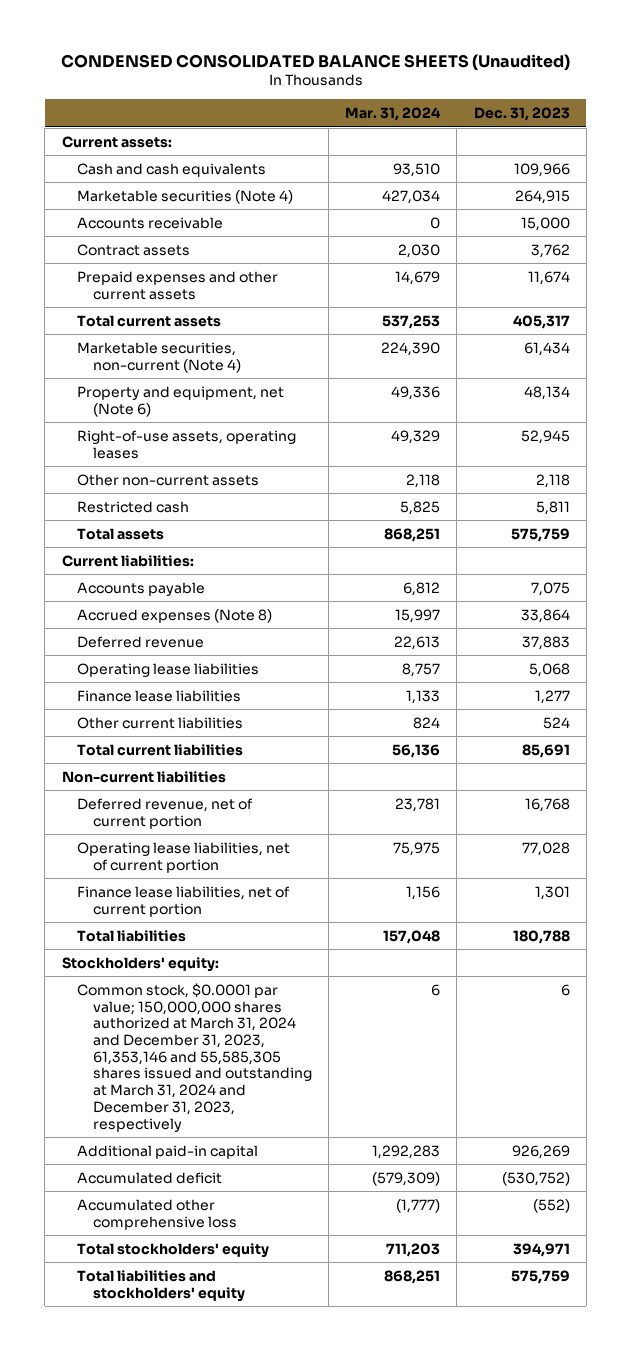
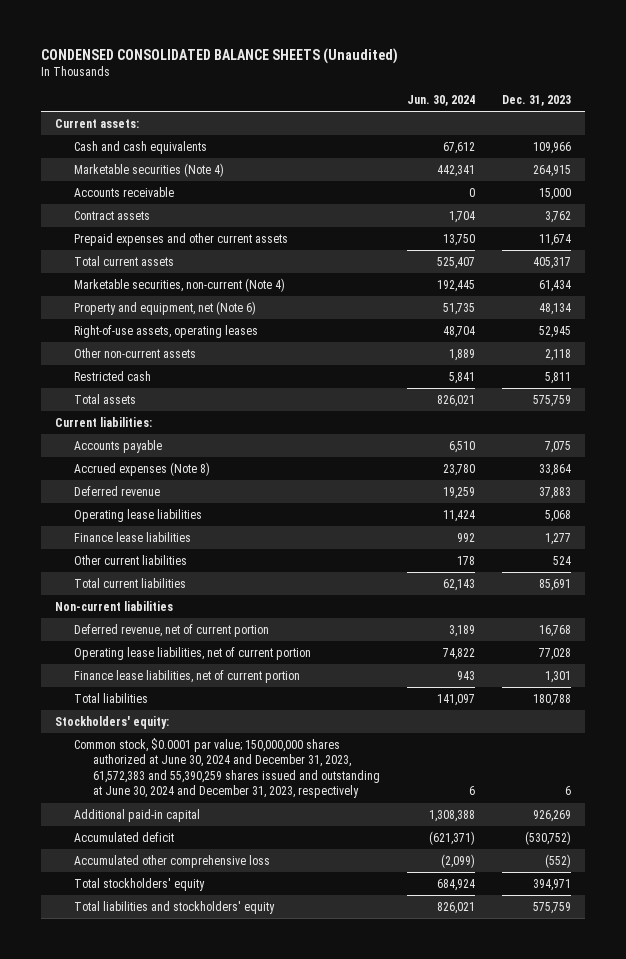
- | Mar. 31, 2024 | Dec. 31, 2023
+ | Jun. 30, 2024 | Dec. 31, 2023
- Common stock, $0.0001 par value; 150,000,000 shares authorized at March 31, 2024 and December 31, 2023, 61,353,146 and 55,585,305 shares issued and outstanding at March 31, 2024 and December 31, 2023, respectively | 6 | 6
+ Common stock, $0.0001 par value; 150,000,000 shares authorized at June 30, 2024 and December 31, 2023, 61,572,383 and 55,390,259 shares issued and outstanding at June 30, 2024 and December 31, 2023, respectively | 6 | 6

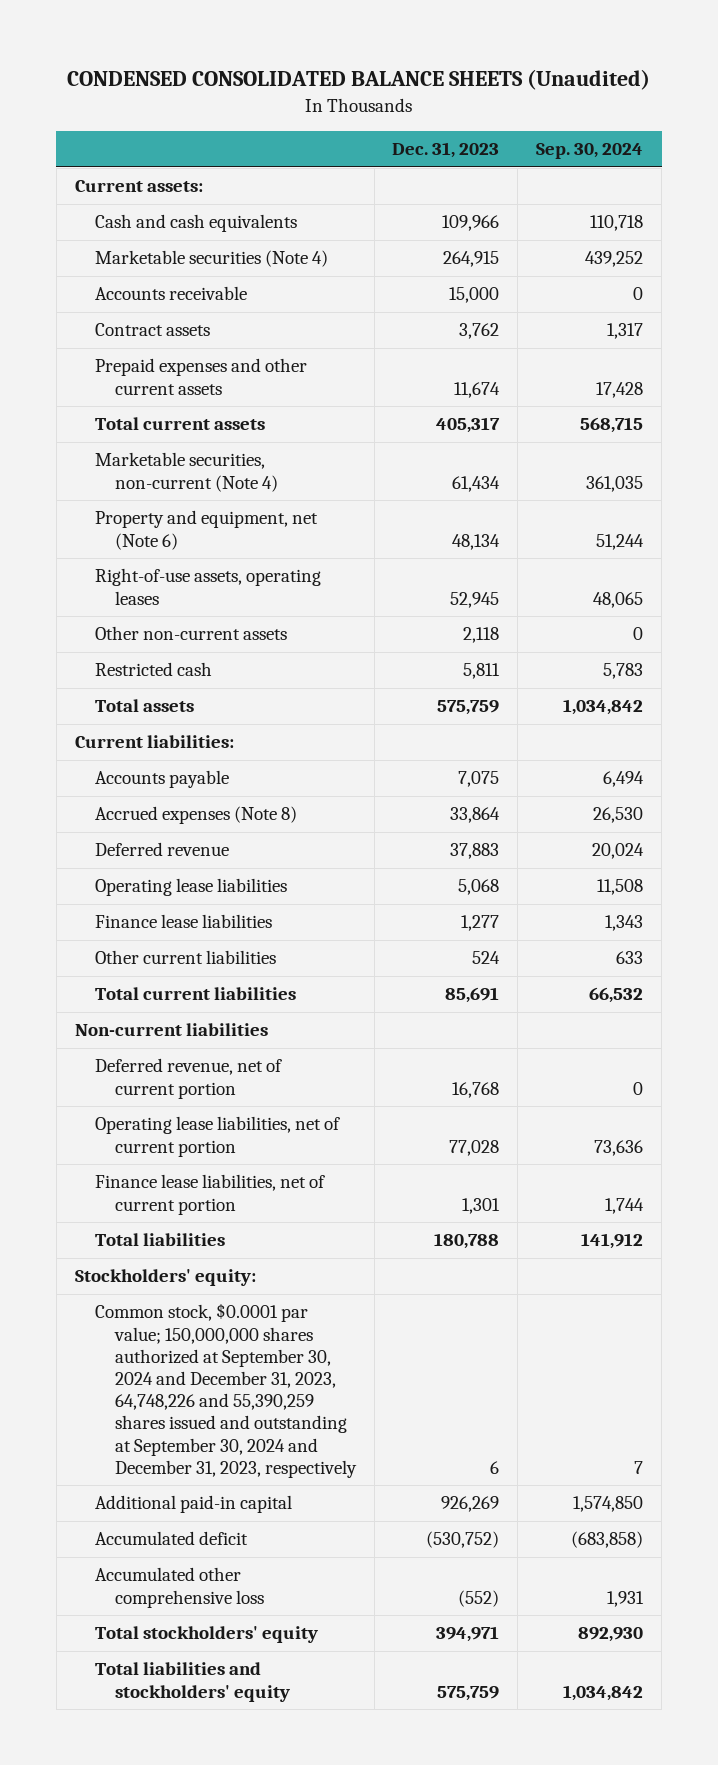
- | Jun. 30, 2024 | Dec. 31, 2023
+ | Dec. 31, 2023 | Sep. 30, 2024
- Common stock, $0.0001 par value; 150,000,000 shares authorized at June 30, 2024 and December 31, 2023, 61,572,383 and 55,390,259 shares issued and outstanding at June 30, 2024 and December 31, 2023, respectively | 6 | 6
+ Common stock, $0.0001 par value; 150,000,000 shares authorized at September 30, 2024 and December 31, 2023, 64,748,226 and 55,390,259 shares issued and outstanding at September 30, 2024 and December 31, 2023, respectively | 6 | 7

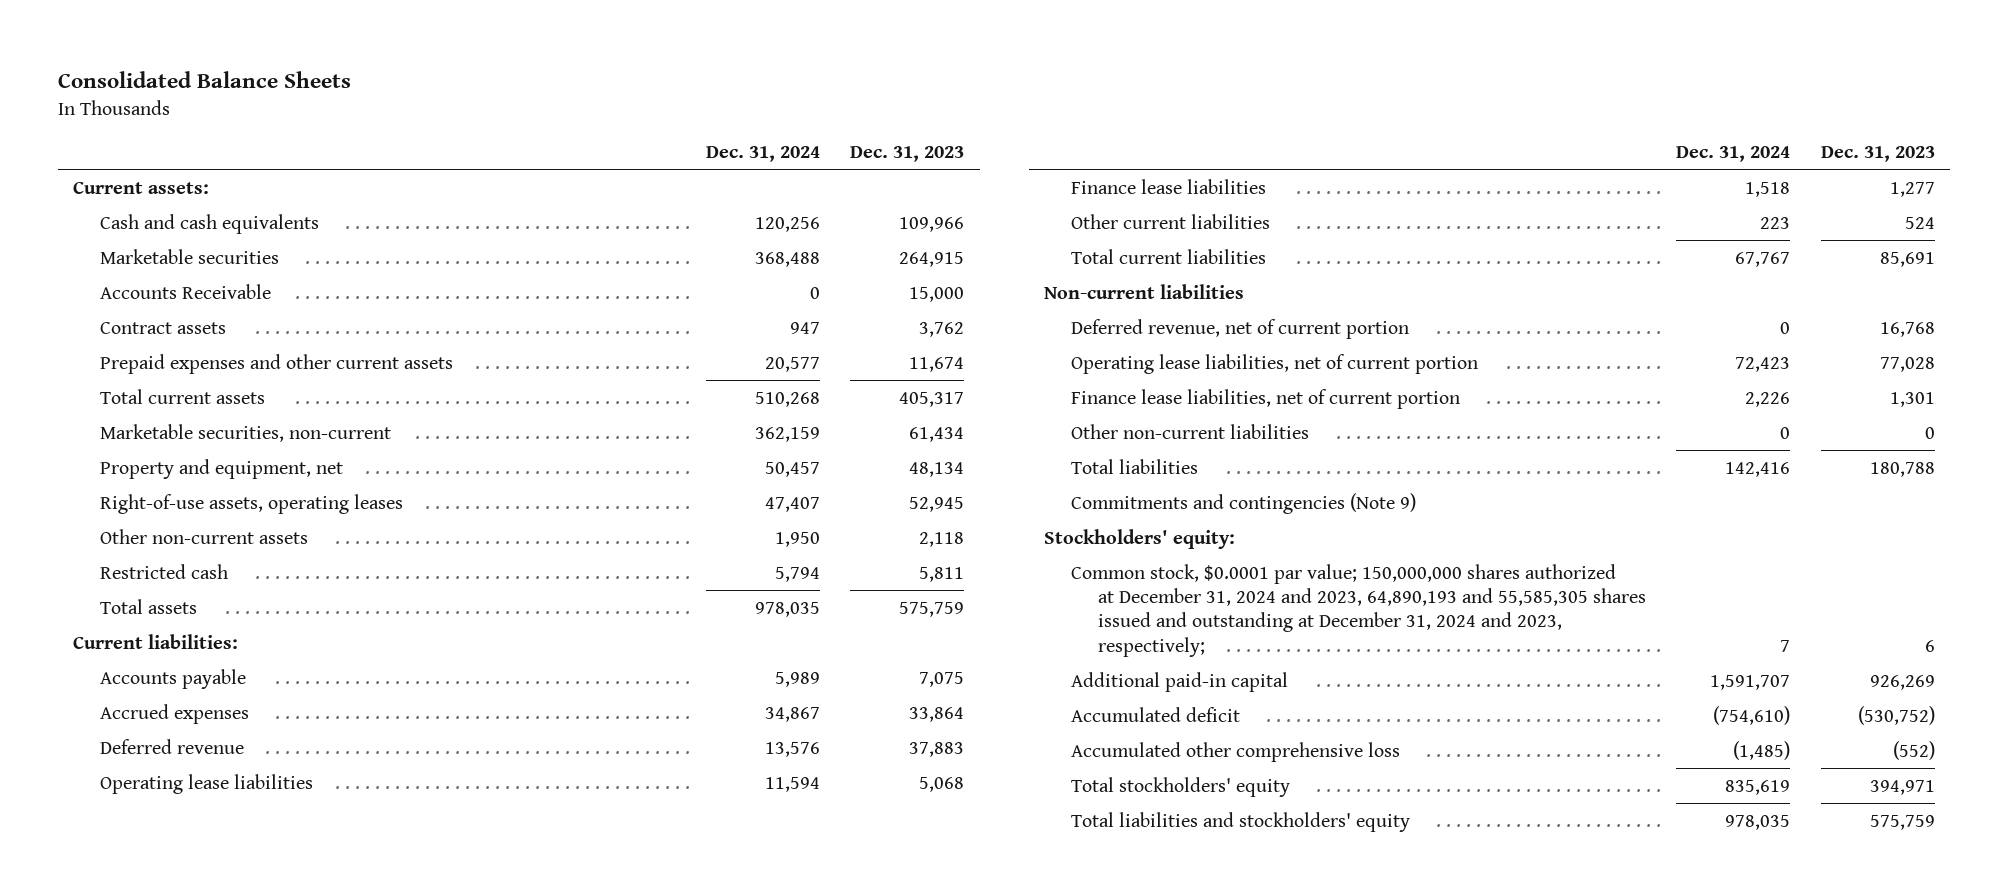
- CONDENSED CONSOLIDATED BALANCE SHEETS (Unaudited)
+ Consolidated Balance Sheets
- | Dec. 31, 2023 | Sep. 30, 2024
+ | Dec. 31, 2024 | Dec. 31, 2023
- Marketable securities (Note 4) | 264,915 | 439,252
- Accounts receivable | 15,000 | 0
+ Marketable securities | 368,488 | 264,915
+ Accounts Receivable | 0 | 15,000
- Marketable securities, non-current (Note 4) | 61,434 | 361,035
- Property and equipment, net (Note 6) | 48,134 | 51,244
+ Marketable securities, non-current | 362,159 | 61,434
+ Property and equipment, net | 50,457 | 48,134
- Accrued expenses (Note 8) | 33,864 | 26,530
+ Accrued expenses | 34,867 | 33,864
+ Other non-current liabilities | 0 | 0
+ Commitments and contingencies (Note 9)
- Common stock, $0.0001 par value; 150,000,000 shares authorized at September 30, 2024 and December 31, 2023, 64,748,226 and 55,390,259 shares issued and outstanding at September 30, 2024 and December 31, 2023, respectively | 6 | 7
+ Common stock, $0.0001 par value; 150,000,000 shares authorized at December 31, 2024 and 2023, 64,890,193 and 55,585,305 shares issued and outstanding at December 31, 2024 and 2023, respectively; | 7 | 6

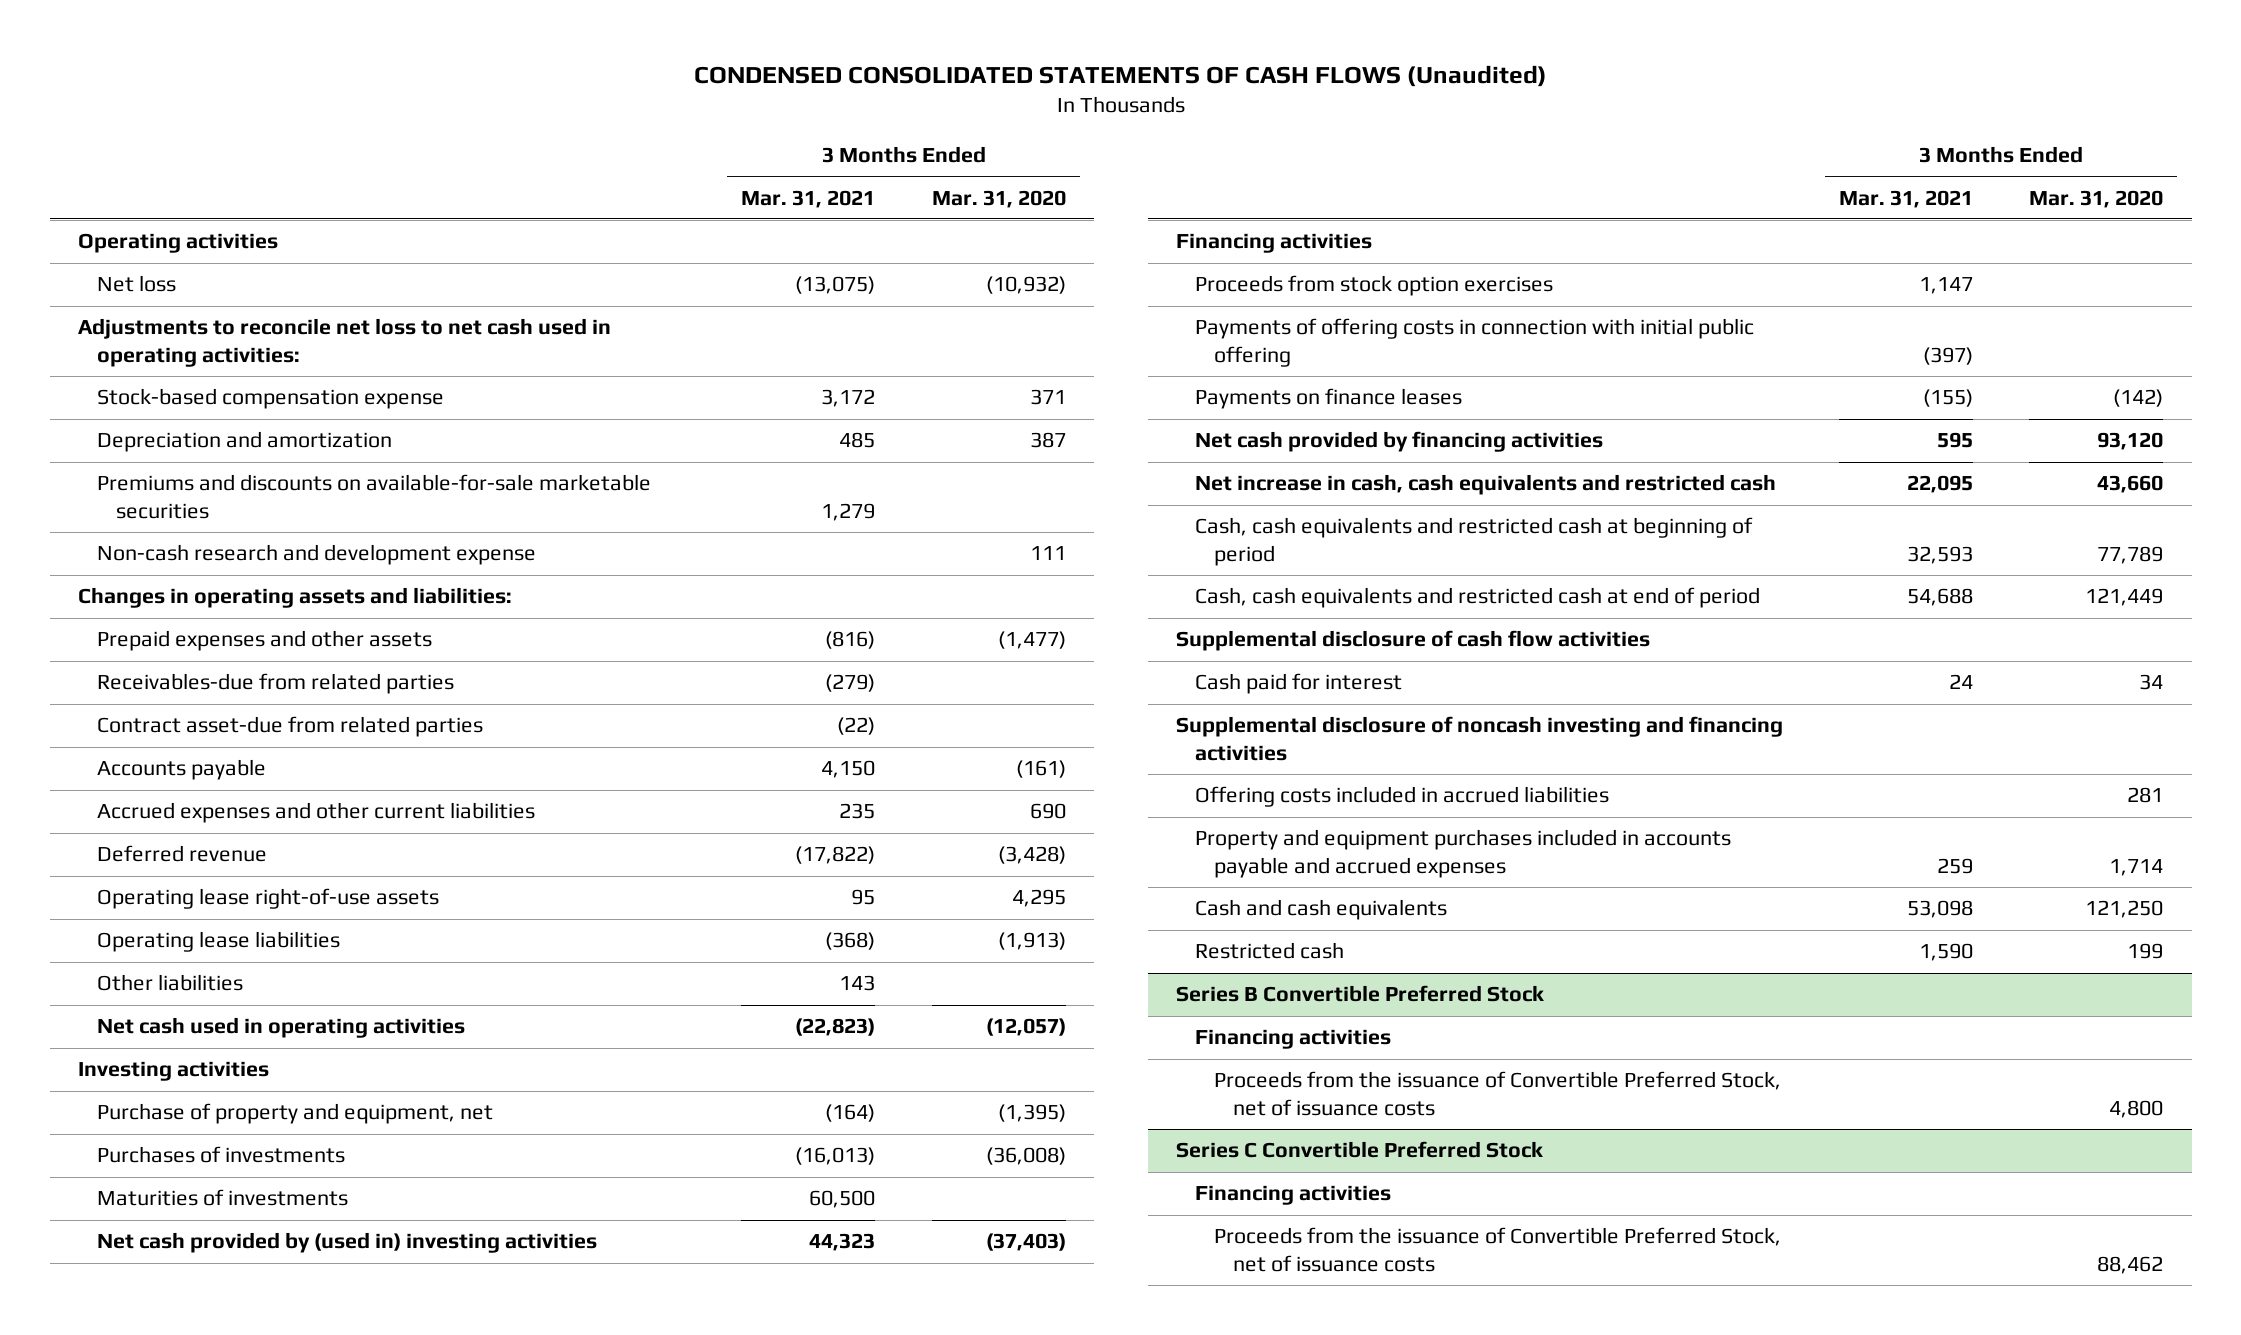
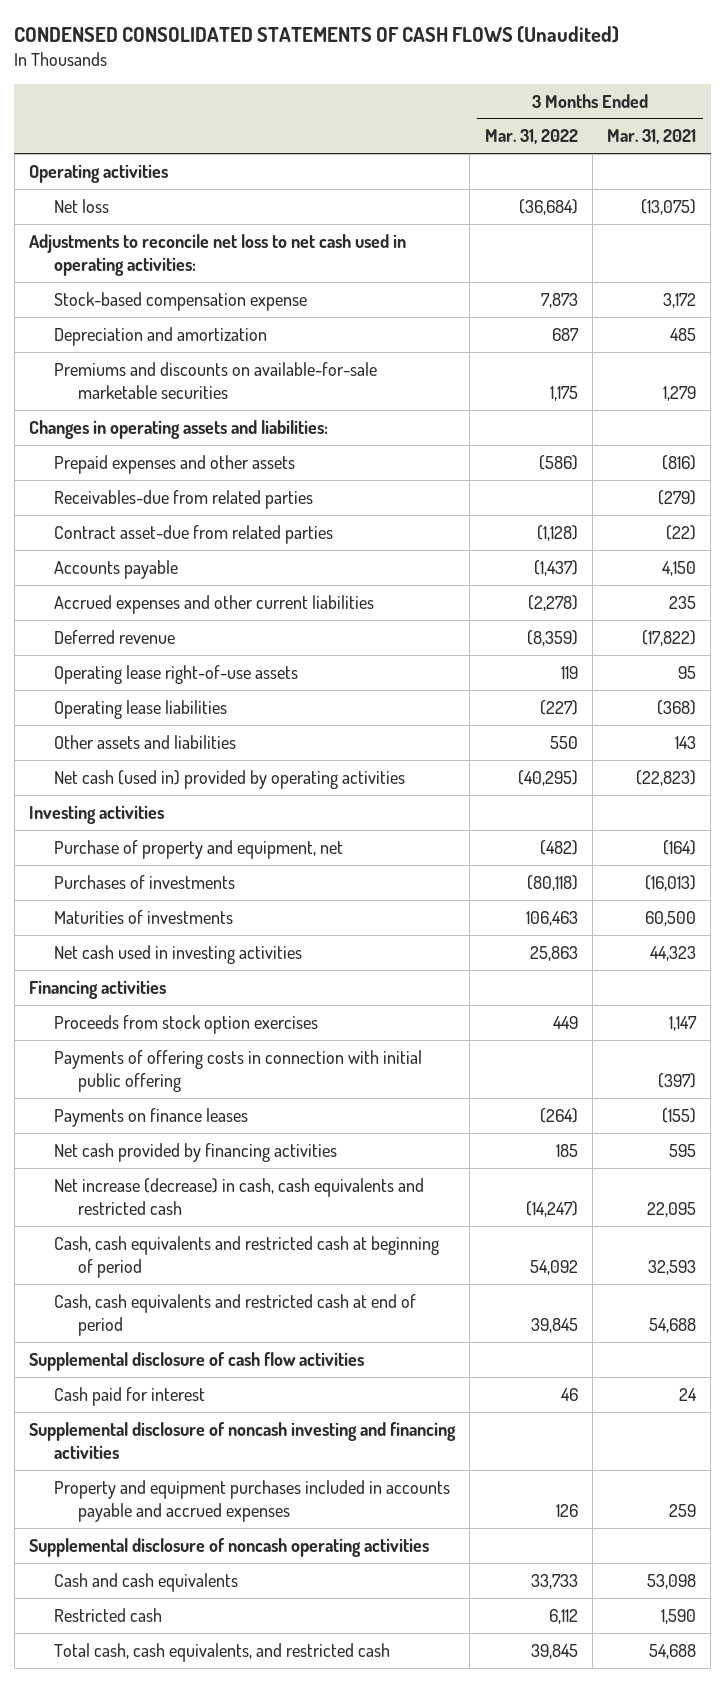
- | 3 Months Ended Mar. 31, 2021 | 3 Months Ended Mar. 31, 2020
+ | 3 Months Ended Mar. 31, 2022 | 3 Months Ended Mar. 31, 2021
- Non-cash research and development expense | | 111
- Other liabilities | 143 |
- Net cash used in operating activities | (22,823) | (12,057)
+ Other assets and liabilities | 550 | 143
+ Net cash (used in) provided by operating activities | (40,295) | (22,823)
- Net cash provided by (used in) investing activities | 44,323 | (37,403)
+ Net cash used in investing activities | 25,863 | 44,323
- Net increase in cash, cash equivalents and restricted cash | 22,095 | 43,660
+ Net increase (decrease) in cash, cash equivalents and restricted cash | (14,247) | 22,095
- Offering costs included in accrued liabilities | | 281
+ Supplemental disclosure of noncash operating activities
- Series B Convertible Preferred Stock
- Financing activities
- Proceeds from the issuance of Convertible Preferred Stock, net of issuance costs | | 4,800
- Series C Convertible Preferred Stock
- Financing activities
- Proceeds from the issuance of Convertible Preferred Stock, net of issuance costs | | 88,462
+ Total cash, cash equivalents, and restricted cash | 39,845 | 54,688

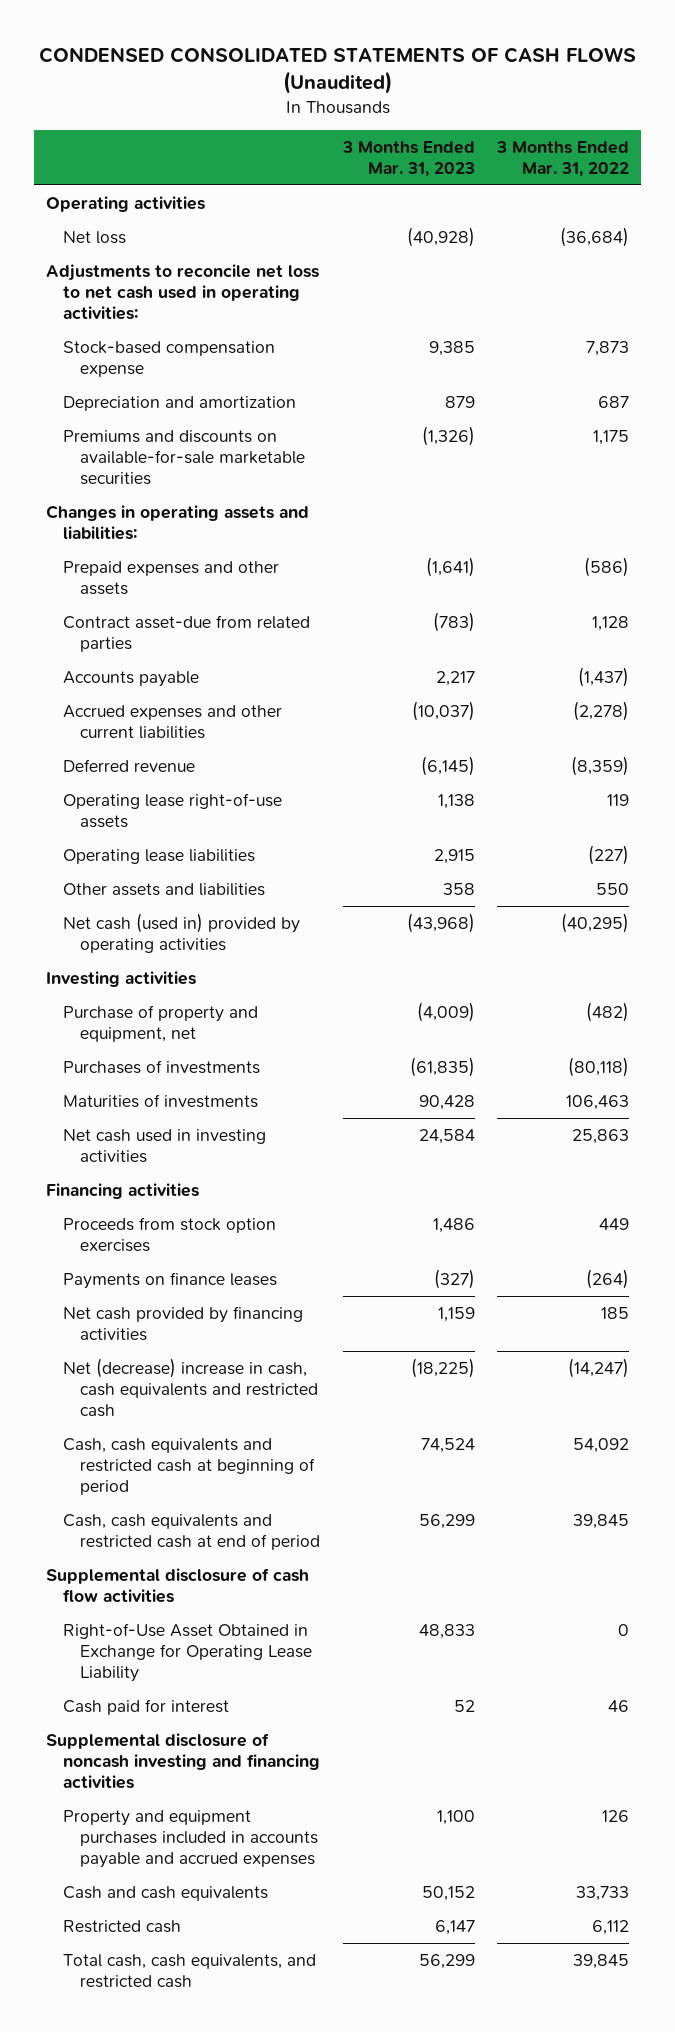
- | 3 Months Ended Mar. 31, 2022 | 3 Months Ended Mar. 31, 2021
+ | 3 Months Ended Mar. 31, 2023 | 3 Months Ended Mar. 31, 2022
- Receivables-due from related parties | | (279)
- Contract asset-due from related parties | (1,128) | (22)
+ Contract asset-due from related parties | (783) | 1,128
- Payments of offering costs in connection with initial public offering | | (397)
- Net increase (decrease) in cash, cash equivalents and restricted cash | (14,247) | 22,095
+ Net (decrease) increase in cash, cash equivalents and restricted cash | (18,225) | (14,247)
+ Right-of-Use Asset Obtained in Exchange for Operating Lease Liability | 48,833 | 0
- Supplemental disclosure of noncash operating activities

